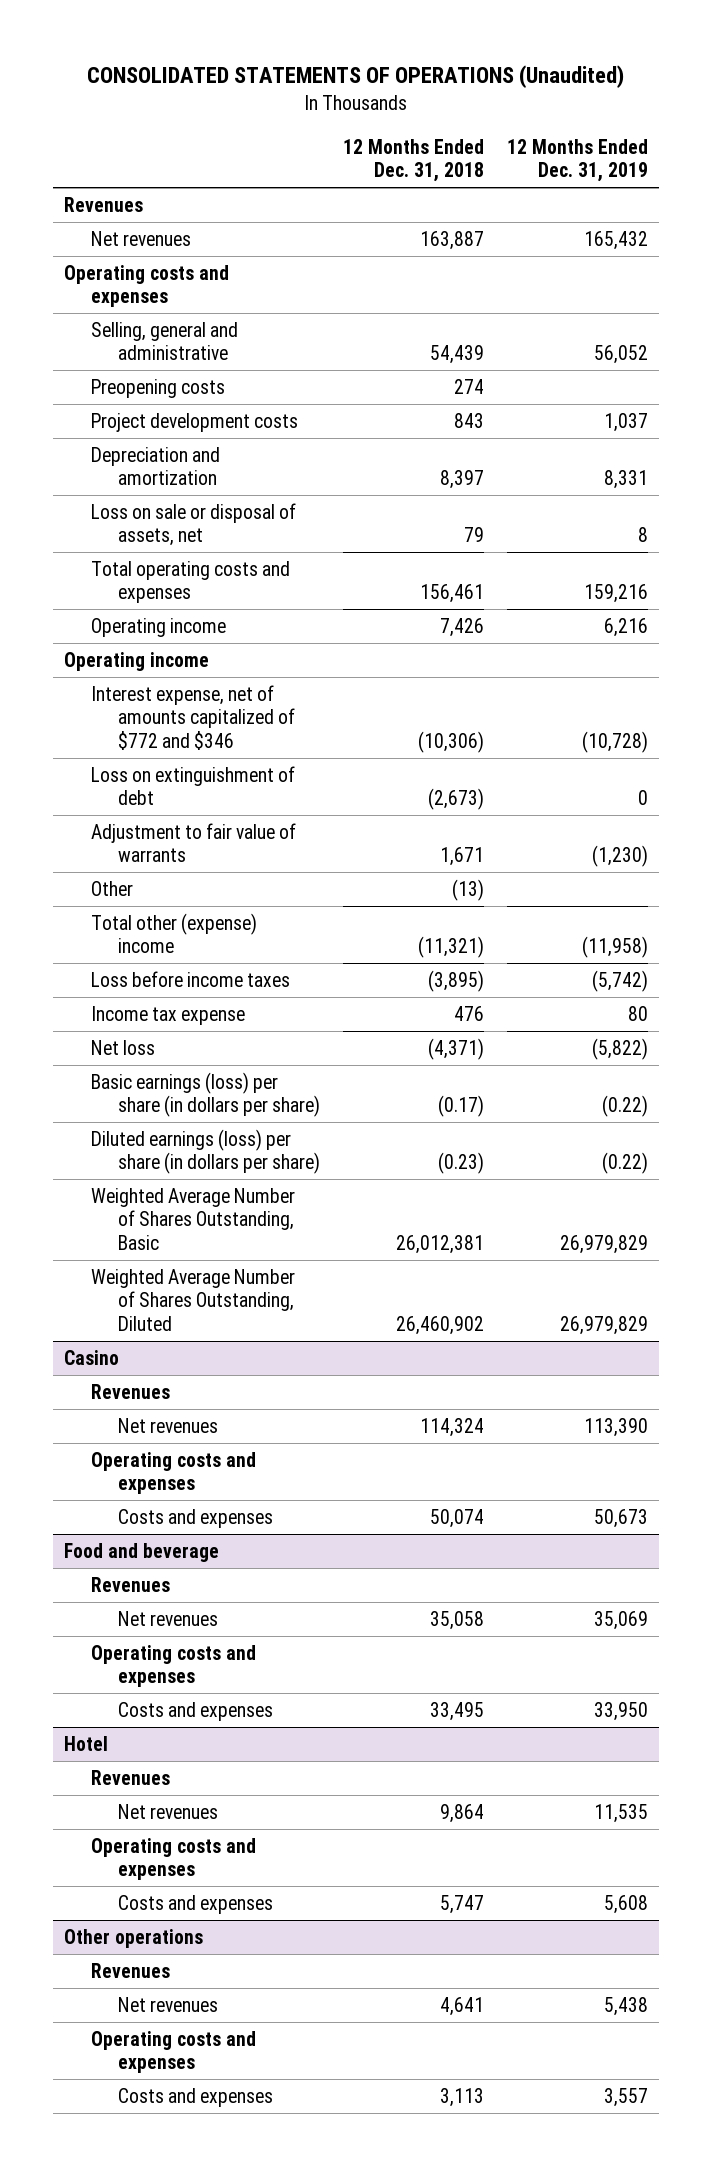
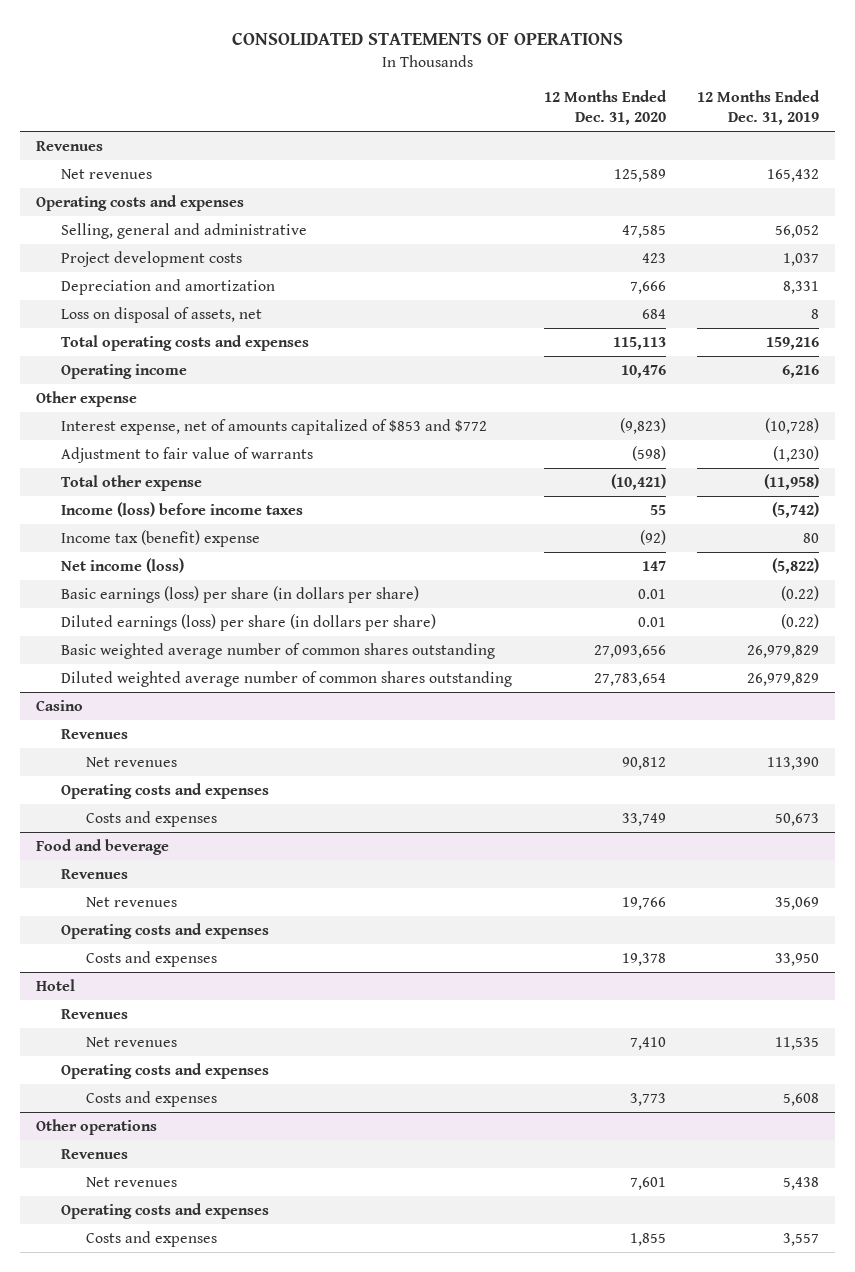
- CONSOLIDATED STATEMENTS OF OPERATIONS (Unaudited)
+ CONSOLIDATED STATEMENTS OF OPERATIONS
- | 12 Months Ended Dec. 31, 2018 | 12 Months Ended Dec. 31, 2019
+ | 12 Months Ended Dec. 31, 2020 | 12 Months Ended Dec. 31, 2019
- Preopening costs | 274 |
- Loss on sale or disposal of assets, net | 79 | 8
+ Loss on disposal of assets, net | 684 | 8
- Operating income
- Interest expense, net of amounts capitalized of $772 and $346 | (10,306) | (10,728)
- Loss on extinguishment of debt | (2,673) | 0
+ Other expense
+ Interest expense, net of amounts capitalized of $853 and $772 | (9,823) | (10,728)
- Other | (13) |
- Total other (expense) income | (11,321) | (11,958)
- Loss before income taxes | (3,895) | (5,742)
- Income tax expense | 476 | 80
- Net loss | (4,371) | (5,822)
+ Total other expense | (10,421) | (11,958)
+ Income (loss) before income taxes | 55 | (5,742)
+ Income tax (benefit) expense | (92) | 80
+ Net income (loss) | 147 | (5,822)
- Weighted Average Number of Shares Outstanding, Basic | 26,012,381 | 26,979,829
- Weighted Average Number of Shares Outstanding, Diluted | 26,460,902 | 26,979,829
+ Basic weighted average number of common shares outstanding | 27,093,656 | 26,979,829
+ Diluted weighted average number of common shares outstanding | 27,783,654 | 26,979,829

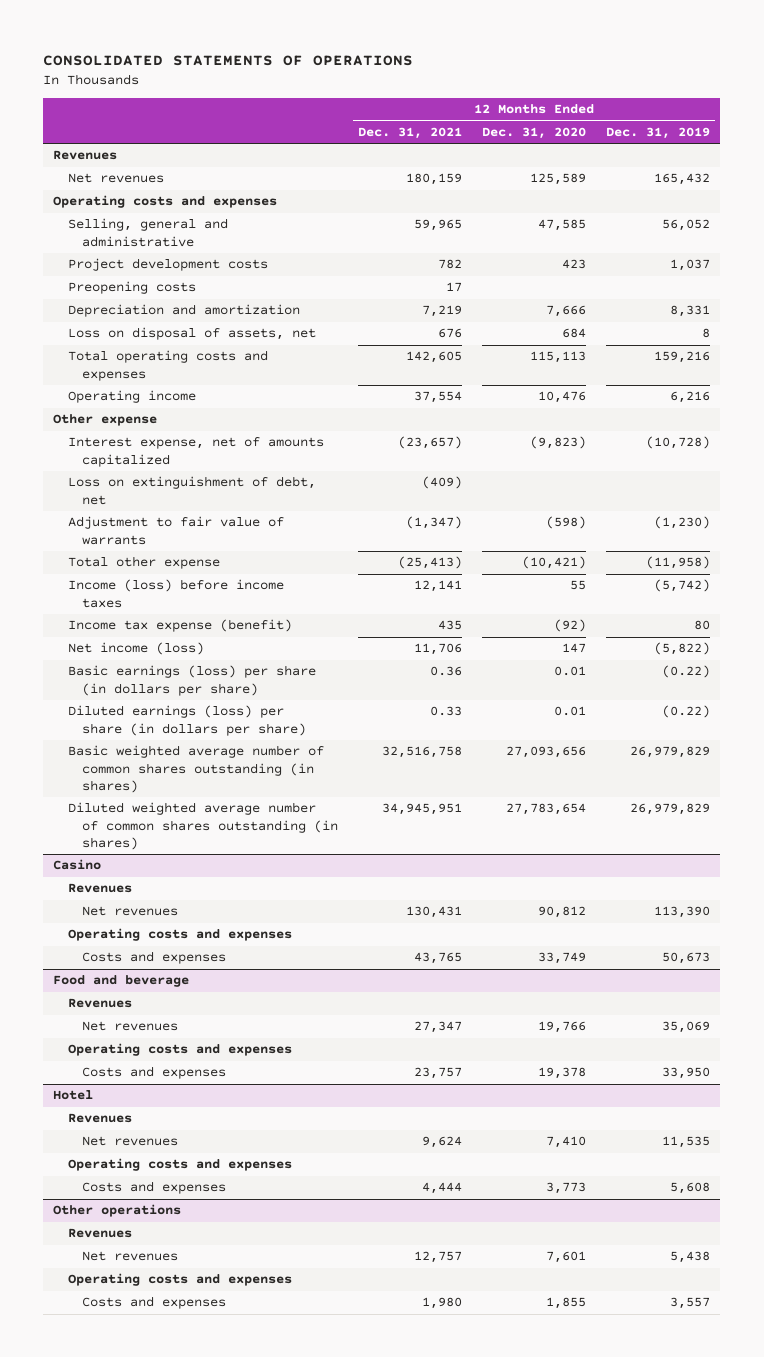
- | 12 Months Ended Dec. 31, 2020 | 12 Months Ended Dec. 31, 2019
+ | 12 Months Ended Dec. 31, 2021 | 12 Months Ended Dec. 31, 2020 | 12 Months Ended Dec. 31, 2019
+ Preopening costs | 17 | |
- Interest expense, net of amounts capitalized of $853 and $772 | (9,823) | (10,728)
+ Interest expense, net of amounts capitalized | (23,657) | (9,823) | (10,728)
+ Loss on extinguishment of debt, net | (409) | |
- Income tax (benefit) expense | (92) | 80
+ Income tax expense (benefit) | 435 | (92) | 80
- Basic weighted average number of common shares outstanding | 27,093,656 | 26,979,829
- Diluted weighted average number of common shares outstanding | 27,783,654 | 26,979,829
+ Basic weighted average number of common shares outstanding (in shares) | 32,516,758 | 27,093,656 | 26,979,829
+ Diluted weighted average number of common shares outstanding (in shares) | 34,945,951 | 27,783,654 | 26,979,829

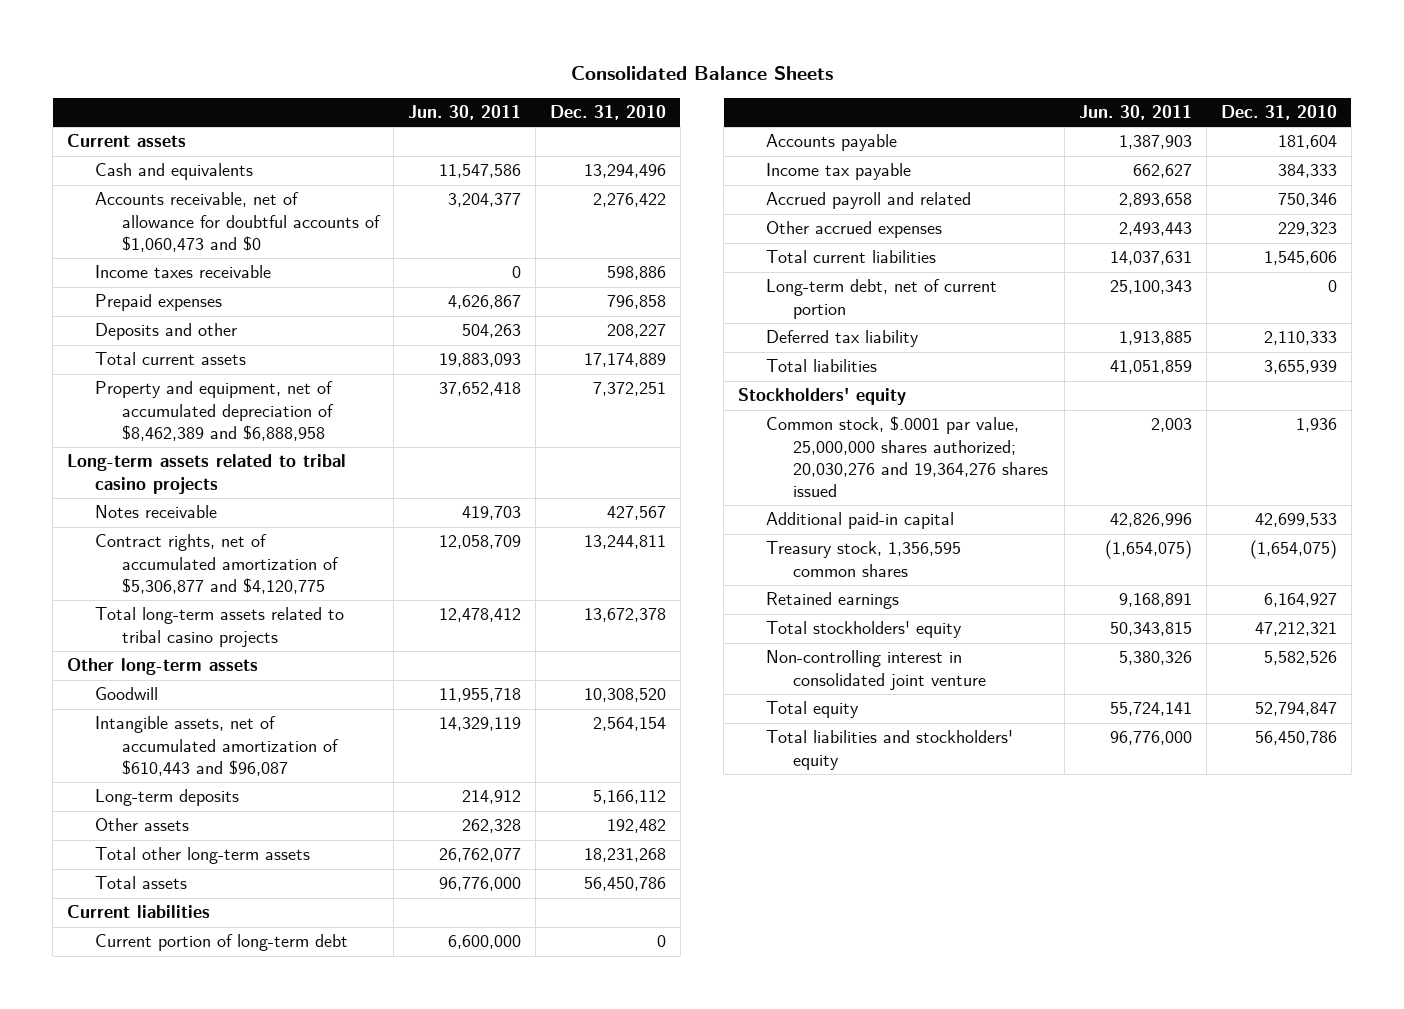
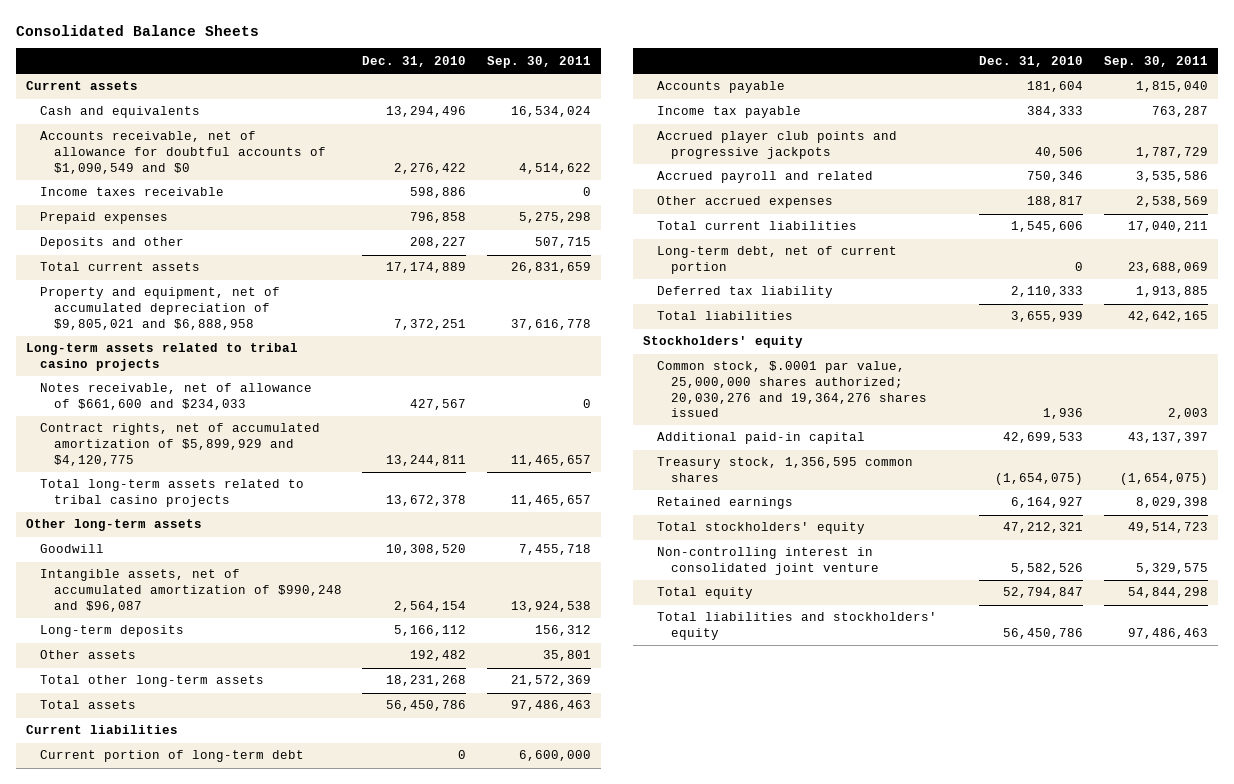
- | Jun. 30, 2011 | Dec. 31, 2010
+ | Dec. 31, 2010 | Sep. 30, 2011
- Accounts receivable, net of allowance for doubtful accounts of $1,060,473 and $0 | 3,204,377 | 2,276,422
+ Accounts receivable, net of allowance for doubtful accounts of $1,090,549 and $0 | 2,276,422 | 4,514,622
- Property and equipment, net of accumulated depreciation of $8,462,389 and $6,888,958 | 37,652,418 | 7,372,251
+ Property and equipment, net of accumulated depreciation of $9,805,021 and $6,888,958 | 7,372,251 | 37,616,778
- Notes receivable | 419,703 | 427,567
- Contract rights, net of accumulated amortization of $5,306,877 and $4,120,775 | 12,058,709 | 13,244,811
+ Notes receivable, net of allowance of $661,600 and $234,033 | 427,567 | 0
+ Contract rights, net of accumulated amortization of $5,899,929 and $4,120,775 | 13,244,811 | 11,465,657
- Intangible assets, net of accumulated amortization of $610,443 and $96,087 | 14,329,119 | 2,564,154
+ Intangible assets, net of accumulated amortization of $990,248 and $96,087 | 2,564,154 | 13,924,538
+ Accrued player club points and progressive jackpots | 40,506 | 1,787,729
- Other accrued expenses | 2,493,443 | 229,323
+ Other accrued expenses | 188,817 | 2,538,569

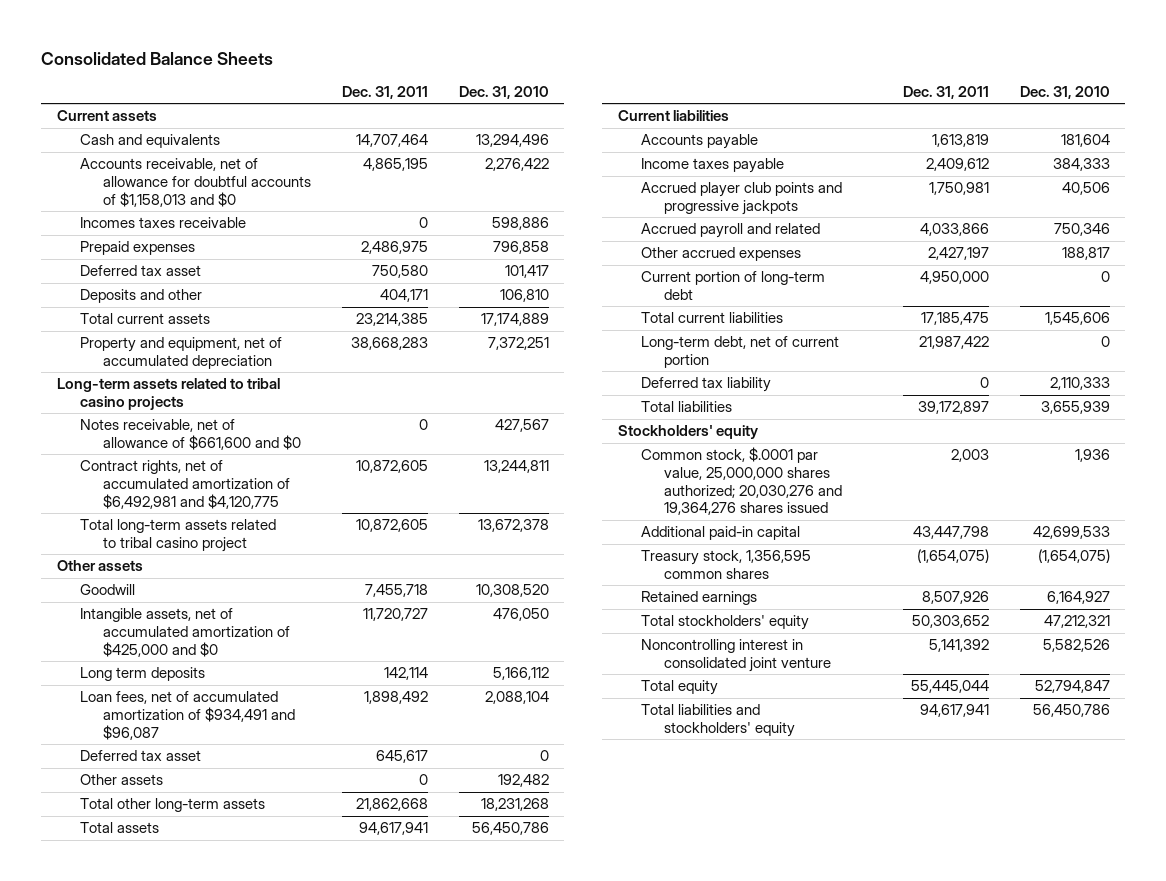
- | Dec. 31, 2010 | Sep. 30, 2011
+ | Dec. 31, 2011 | Dec. 31, 2010
- Accounts receivable, net of allowance for doubtful accounts of $1,090,549 and $0 | 2,276,422 | 4,514,622
- Income taxes receivable | 598,886 | 0
+ Accounts receivable, net of allowance for doubtful accounts of $1,158,013 and $0 | 4,865,195 | 2,276,422
+ Incomes taxes receivable | 0 | 598,886
- Deposits and other | 208,227 | 507,715
+ Deferred tax asset | 750,580 | 101,417
+ Deposits and other | 404,171 | 106,810
- Property and equipment, net of accumulated depreciation of $9,805,021 and $6,888,958 | 7,372,251 | 37,616,778
+ Property and equipment, net of accumulated depreciation | 38,668,283 | 7,372,251
- Notes receivable, net of allowance of $661,600 and $234,033 | 427,567 | 0
- Contract rights, net of accumulated amortization of $5,899,929 and $4,120,775 | 13,244,811 | 11,465,657
- Total long-term assets related to tribal casino projects | 13,672,378 | 11,465,657
- Other long-term assets
+ Notes receivable, net of allowance of $661,600 and $0 | 0 | 427,567
+ Contract rights, net of accumulated amortization of $6,492,981 and $4,120,775 | 10,872,605 | 13,244,811
+ Total long-term assets related to tribal casino project | 10,872,605 | 13,672,378
+ Other assets
- Intangible assets, net of accumulated amortization of $990,248 and $96,087 | 2,564,154 | 13,924,538
- Long-term deposits | 5,166,112 | 156,312
+ Intangible assets, net of accumulated amortization of $425,000 and $0 | 11,720,727 | 476,050
+ Long term deposits | 142,114 | 5,166,112
+ Loan fees, net of accumulated amortization of $934,491 and $96,087 | 1,898,492 | 2,088,104
+ Deferred tax asset | 645,617 | 0
- Income tax payable | 384,333 | 763,287
+ Income taxes payable | 2,409,612 | 384,333
moved down: Current portion of long-term debt | 4,950,000 | 0
- Non-controlling interest in consolidated joint venture | 5,582,526 | 5,329,575
+ Noncontrolling interest in consolidated joint venture | 5,141,392 | 5,582,526

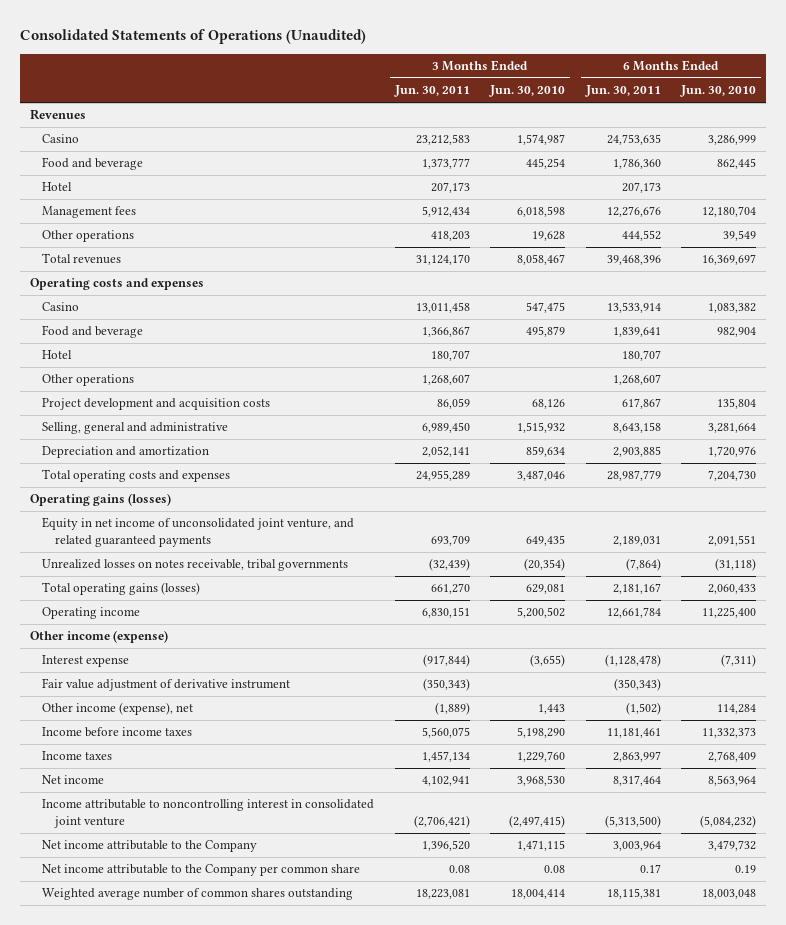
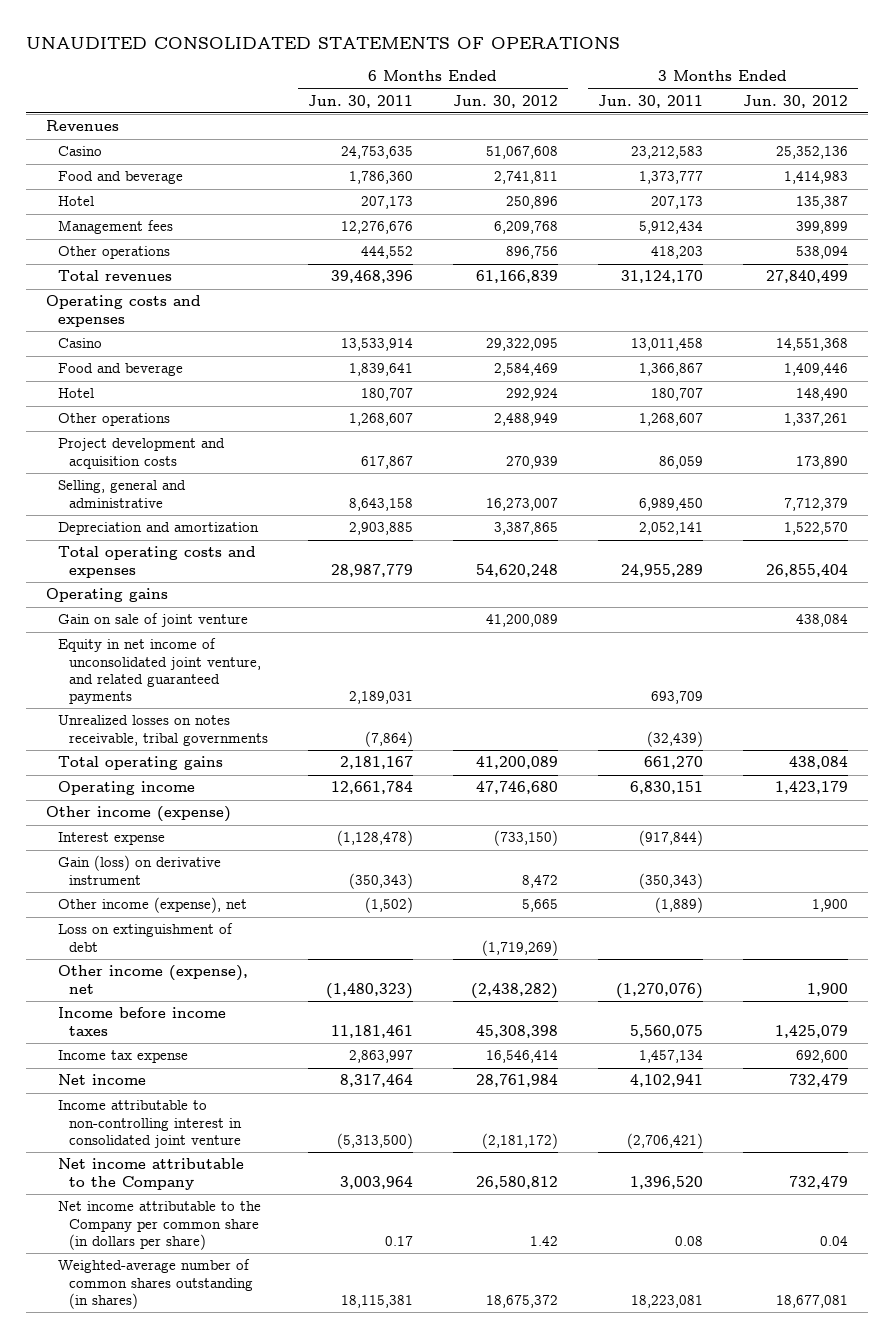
- Consolidated Statements of Operations (Unaudited)
+ UNAUDITED CONSOLIDATED STATEMENTS OF OPERATIONS
- | 3 Months Ended Jun. 30, 2011 | 3 Months Ended Jun. 30, 2010 | 6 Months Ended Jun. 30, 2011 | 6 Months Ended Jun. 30, 2010
+ | 6 Months Ended Jun. 30, 2011 | 6 Months Ended Jun. 30, 2012 | 3 Months Ended Jun. 30, 2011 | 3 Months Ended Jun. 30, 2012
- Operating gains (losses)
+ Operating gains
+ Gain on sale of joint venture | | 41,200,089 | | 438,084
- Total operating gains (losses) | 661,270 | 629,081 | 2,181,167 | 2,060,433
+ Total operating gains | 2,181,167 | 41,200,089 | 661,270 | 438,084
- Fair value adjustment of derivative instrument | (350,343) | | (350,343) |
+ Gain (loss) on derivative instrument | (350,343) | 8,472 | (350,343) |
+ Loss on extinguishment of debt | | (1,719,269) | |
+ Other income (expense), net | (1,480,323) | (2,438,282) | (1,270,076) | 1,900
- Income taxes | 1,457,134 | 1,229,760 | 2,863,997 | 2,768,409
+ Income tax expense | 2,863,997 | 16,546,414 | 1,457,134 | 692,600
- Income attributable to noncontrolling interest in consolidated joint venture | (2,706,421) | (2,497,415) | (5,313,500) | (5,084,232)
+ Income attributable to non-controlling interest in consolidated joint venture | (5,313,500) | (2,181,172) | (2,706,421) |
- Net income attributable to the Company per common share | 0.08 | 0.08 | 0.17 | 0.19
- Weighted average number of common shares outstanding | 18,223,081 | 18,004,414 | 18,115,381 | 18,003,048
+ Net income attributable to the Company per common share (in dollars per share) | 0.17 | 1.42 | 0.08 | 0.04
+ Weighted-average number of common shares outstanding (in shares) | 18,115,381 | 18,675,372 | 18,223,081 | 18,677,081

